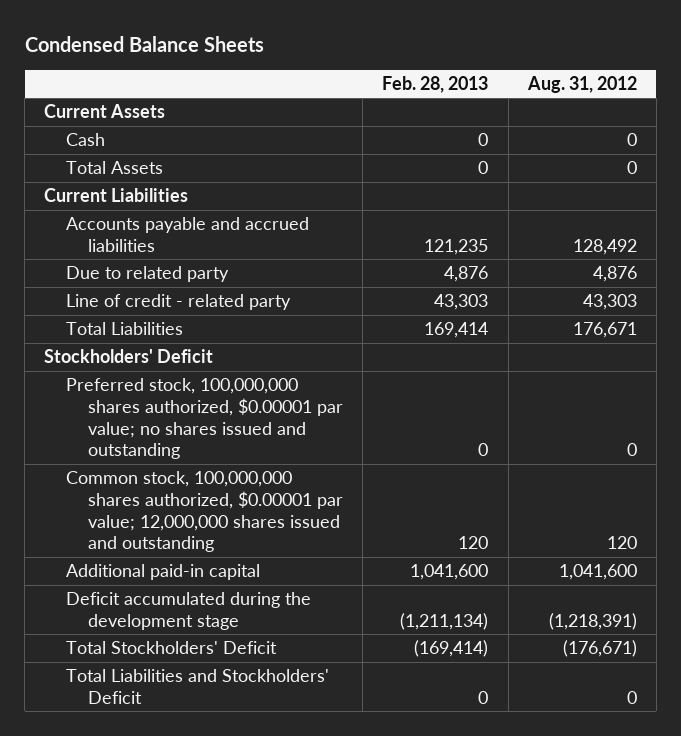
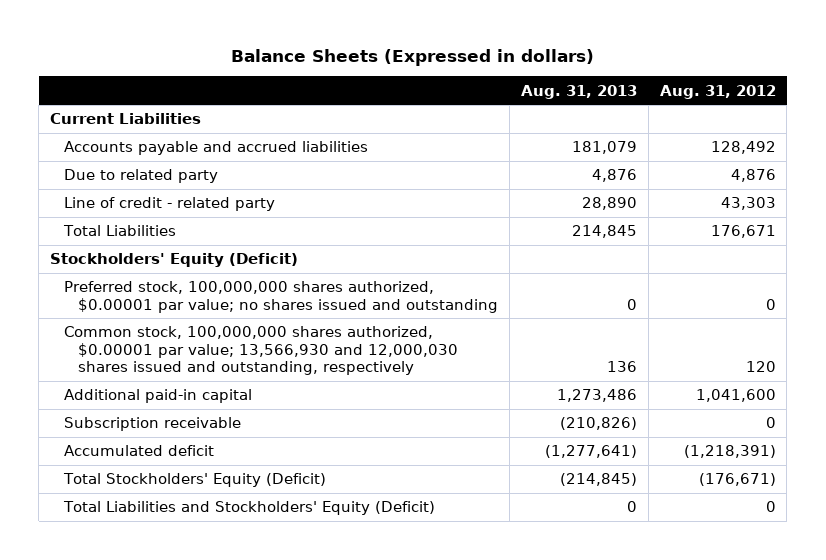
- Condensed Balance Sheets
+ Balance Sheets (Expressed in dollars)
- | Feb. 28, 2013 | Aug. 31, 2012
+ | Aug. 31, 2013 | Aug. 31, 2012
- Current Assets
- Cash | 0 | 0
- Total Assets | 0 | 0
- Stockholders' Deficit
+ Stockholders' Equity (Deficit)
- Common stock, 100,000,000 shares authorized, $0.00001 par value; 12,000,000 shares issued and outstanding | 120 | 120
+ Common stock, 100,000,000 shares authorized, $0.00001 par value; 13,566,930 and 12,000,030 shares issued and outstanding, respectively | 136 | 120
- Deficit accumulated during the development stage | (1,211,134) | (1,218,391)
- Total Stockholders' Deficit | (169,414) | (176,671)
- Total Liabilities and Stockholders' Deficit | 0 | 0
+ Subscription receivable | (210,826) | 0
+ Accumulated deficit | (1,277,641) | (1,218,391)
+ Total Stockholders' Equity (Deficit) | (214,845) | (176,671)
+ Total Liabilities and Stockholders' Equity (Deficit) | 0 | 0

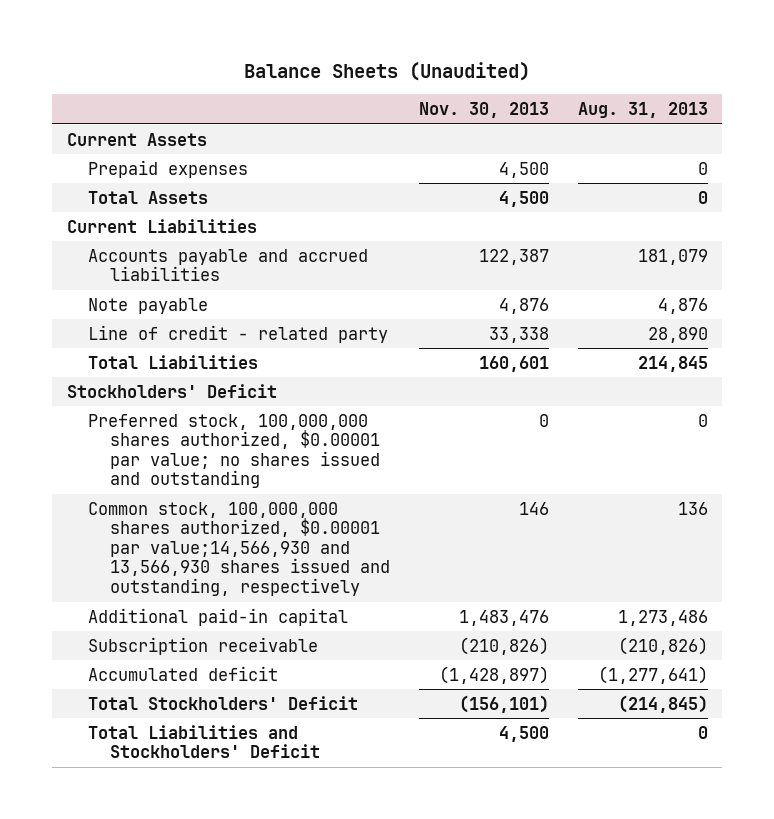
- Balance Sheets (Expressed in dollars)
+ Balance Sheets (Unaudited)
- | Aug. 31, 2013 | Aug. 31, 2012
+ | Nov. 30, 2013 | Aug. 31, 2013
+ Current Assets
+ Prepaid expenses | 4,500 | 0
+ Total Assets | 4,500 | 0
- Due to related party | 4,876 | 4,876
+ Note payable | 4,876 | 4,876
- Stockholders' Equity (Deficit)
+ Stockholders' Deficit
- Common stock, 100,000,000 shares authorized, $0.00001 par value; 13,566,930 and 12,000,030 shares issued and outstanding, respectively | 136 | 120
+ Common stock, 100,000,000 shares authorized, $0.00001 par value;14,566,930 and 13,566,930 shares issued and outstanding, respectively | 146 | 136
- Total Stockholders' Equity (Deficit) | (214,845) | (176,671)
- Total Liabilities and Stockholders' Equity (Deficit) | 0 | 0
+ Total Stockholders' Deficit | (156,101) | (214,845)
+ Total Liabilities and Stockholders' Deficit | 4,500 | 0

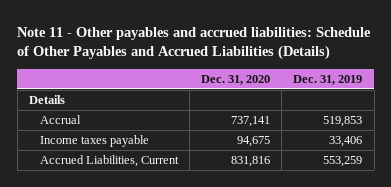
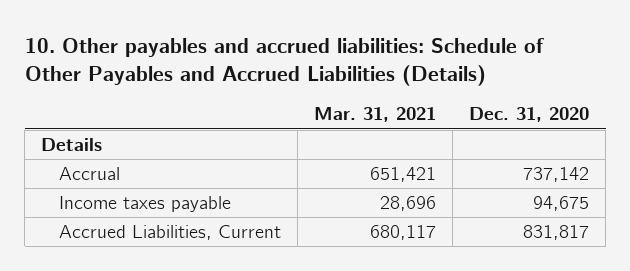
- Note 11 - Other payables and accrued liabilities: Schedule of Other Payables and Accrued Liabilities (Details)
+ 10. Other payables and accrued liabilities: Schedule of Other Payables and Accrued Liabilities (Details)
- | Dec. 31, 2020 | Dec. 31, 2019
+ | Mar. 31, 2021 | Dec. 31, 2020
- Accrual | 737,141 | 519,853
+ Accrual | 651,421 | 737,142
- Accrued Liabilities, Current | 831,816 | 553,259
+ Accrued Liabilities, Current | 680,117 | 831,817

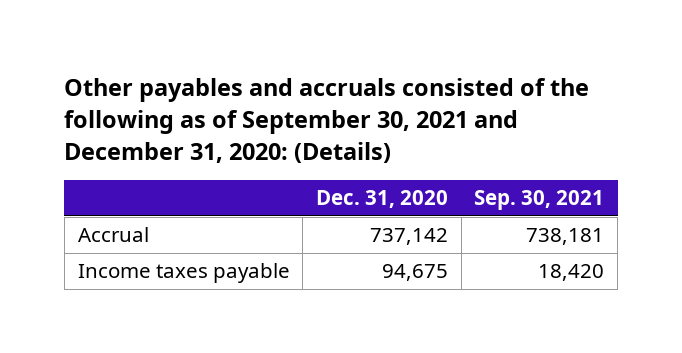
- 10. Other payables and accrued liabilities: Schedule of Other Payables and Accrued Liabilities (Details)
+ Other payables and accruals consisted of the following as of September 30, 2021 and December 31, 2020: (Details)
- | Mar. 31, 2021 | Dec. 31, 2020
+ | Dec. 31, 2020 | Sep. 30, 2021
- Details
- Accrued Liabilities, Current | 680,117 | 831,817

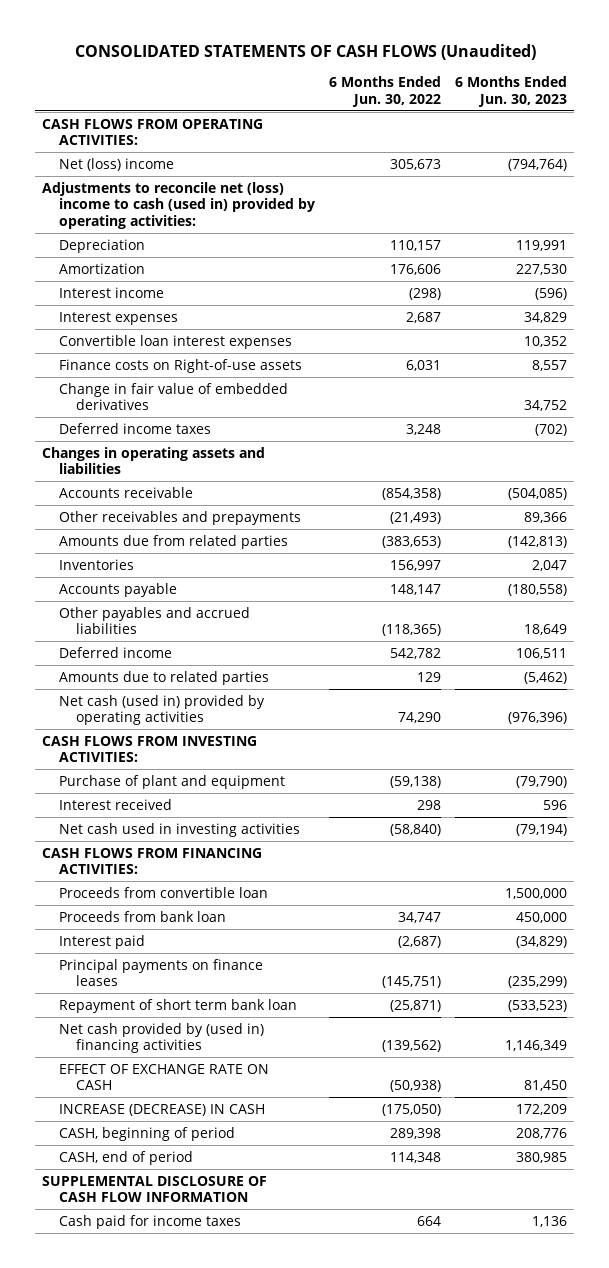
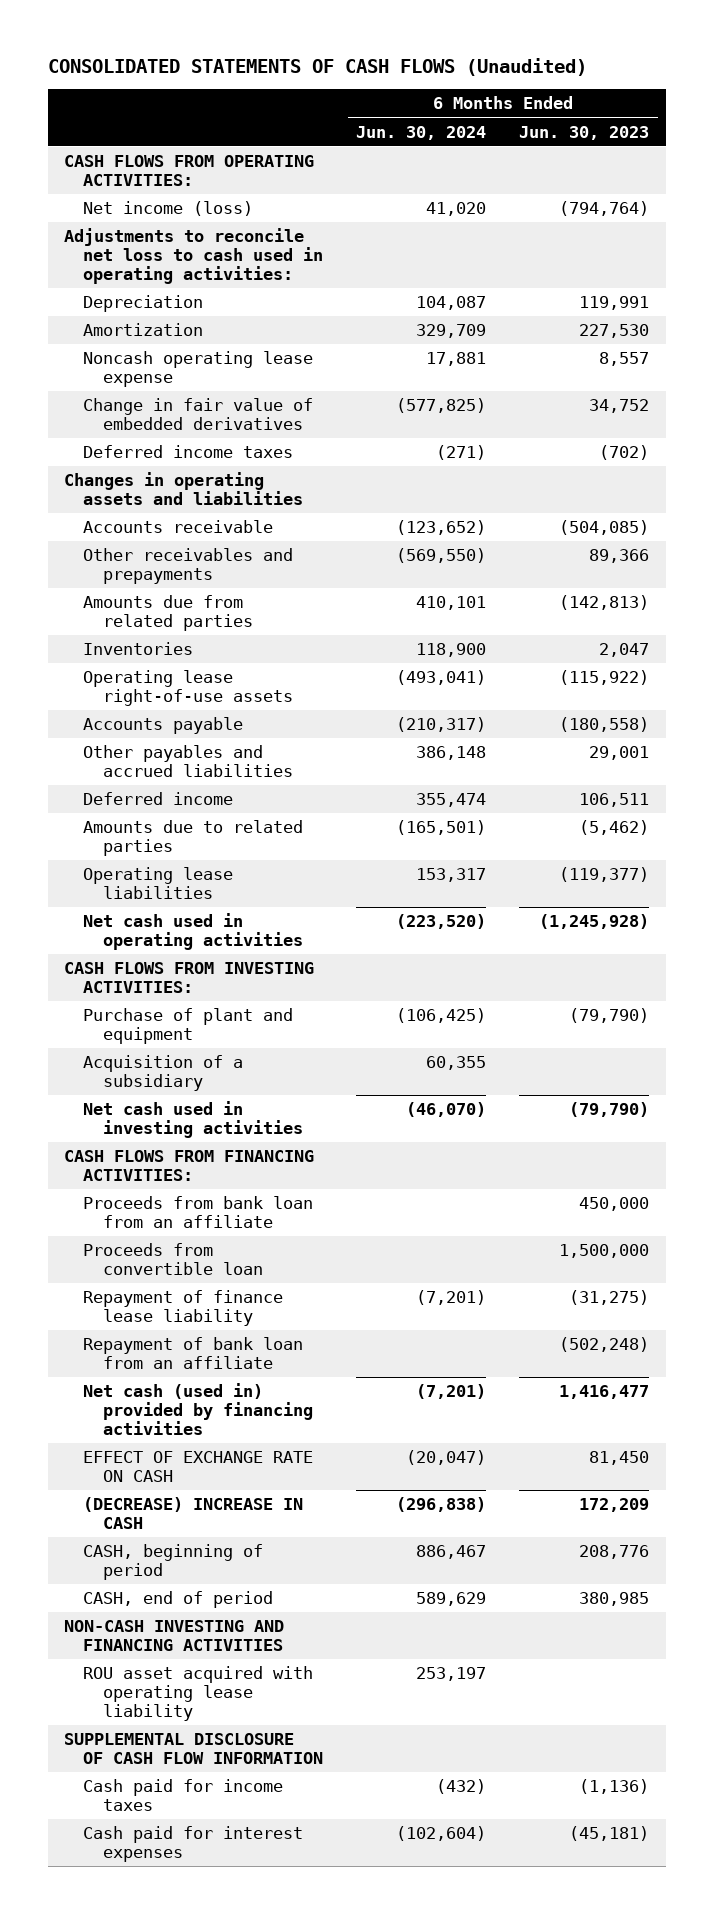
- | 6 Months Ended Jun. 30, 2022 | 6 Months Ended Jun. 30, 2023
+ | 6 Months Ended Jun. 30, 2024 | 6 Months Ended Jun. 30, 2023
- Net (loss) income | 305,673 | (794,764)
- Adjustments to reconcile net (loss) income to cash (used in) provided by operating activities:
+ Net income (loss) | 41,020 | (794,764)
+ Adjustments to reconcile net loss to cash used in operating activities:
- Interest income | (298) | (596)
- Interest expenses | 2,687 | 34,829
- Convertible loan interest expenses | | 10,352
- Finance costs on Right-of-use assets | 6,031 | 8,557
+ Noncash operating lease expense | 17,881 | 8,557
+ Operating lease right-of-use assets | (493,041) | (115,922)
- Other payables and accrued liabilities | (118,365) | 18,649
+ Other payables and accrued liabilities | 386,148 | 29,001
- Net cash (used in) provided by operating activities | 74,290 | (976,396)
+ Operating lease liabilities | 153,317 | (119,377)
+ Net cash used in operating activities | (223,520) | (1,245,928)
- Interest received | 298 | 596
- Net cash used in investing activities | (58,840) | (79,194)
+ Acquisition of a subsidiary | 60,355 |
+ Net cash used in investing activities | (46,070) | (79,790)
+ Proceeds from bank loan from an affiliate | | 450,000
- Proceeds from bank loan | 34,747 | 450,000
- Interest paid | (2,687) | (34,829)
- Principal payments on finance leases | (145,751) | (235,299)
- Repayment of short term bank loan | (25,871) | (533,523)
- Net cash provided by (used in) financing activities | (139,562) | 1,146,349
+ Repayment of finance lease liability | (7,201) | (31,275)
+ Repayment of bank loan from an affiliate | | (502,248)
+ Net cash (used in) provided by financing activities | (7,201) | 1,416,477
- INCREASE (DECREASE) IN CASH | (175,050) | 172,209
+ (DECREASE) INCREASE IN CASH | (296,838) | 172,209
+ NON-CASH INVESTING AND FINANCING ACTIVITIES
+ ROU asset acquired with operating lease liability | 253,197 |
- Cash paid for income taxes | 664 | 1,136
+ Cash paid for income taxes | (432) | (1,136)
+ Cash paid for interest expenses | (102,604) | (45,181)

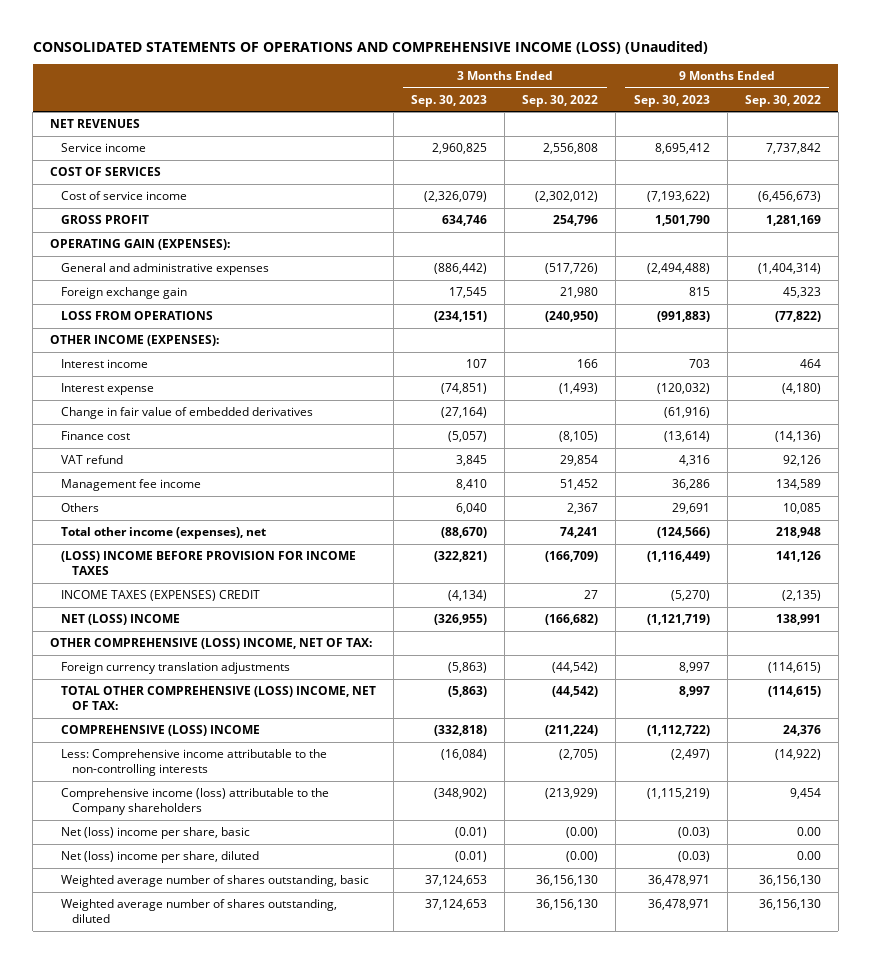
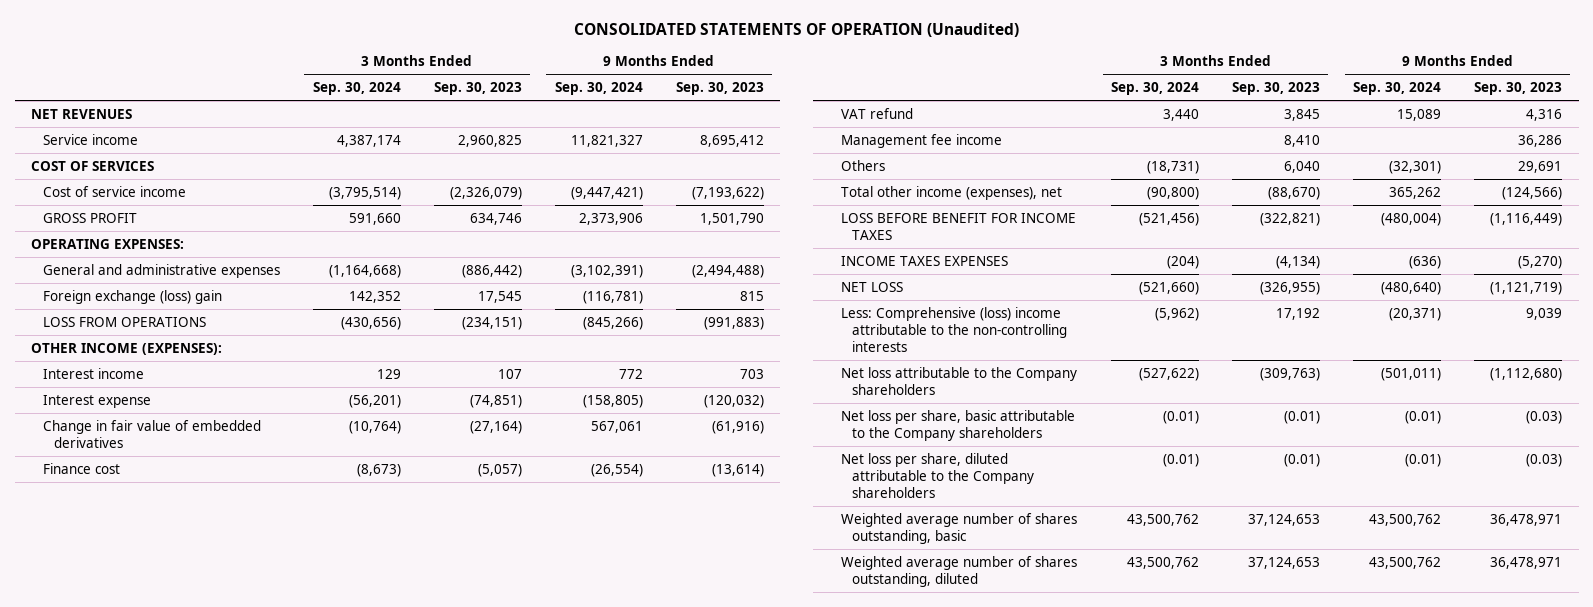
- CONSOLIDATED STATEMENTS OF OPERATIONS AND COMPREHENSIVE INCOME (LOSS) (Unaudited)
+ CONSOLIDATED STATEMENTS OF OPERATION (Unaudited)
- | 3 Months Ended Sep. 30, 2023 | 3 Months Ended Sep. 30, 2022 | 9 Months Ended Sep. 30, 2023 | 9 Months Ended Sep. 30, 2022
+ | 3 Months Ended Sep. 30, 2024 | 3 Months Ended Sep. 30, 2023 | 9 Months Ended Sep. 30, 2024 | 9 Months Ended Sep. 30, 2023
- OPERATING GAIN (EXPENSES):
+ OPERATING EXPENSES:
- Foreign exchange gain | 17,545 | 21,980 | 815 | 45,323
+ Foreign exchange (loss) gain | 142,352 | 17,545 | (116,781) | 815
- (LOSS) INCOME BEFORE PROVISION FOR INCOME TAXES | (322,821) | (166,709) | (1,116,449) | 141,126
- INCOME TAXES (EXPENSES) CREDIT | (4,134) | 27 | (5,270) | (2,135)
- NET (LOSS) INCOME | (326,955) | (166,682) | (1,121,719) | 138,991
- OTHER COMPREHENSIVE (LOSS) INCOME, NET OF TAX:
- Foreign currency translation adjustments | (5,863) | (44,542) | 8,997 | (114,615)
- TOTAL OTHER COMPREHENSIVE (LOSS) INCOME, NET OF TAX: | (5,863) | (44,542) | 8,997 | (114,615)
- COMPREHENSIVE (LOSS) INCOME | (332,818) | (211,224) | (1,112,722) | 24,376
- Less: Comprehensive income attributable to the non-controlling interests | (16,084) | (2,705) | (2,497) | (14,922)
- Comprehensive income (loss) attributable to the Company shareholders | (348,902) | (213,929) | (1,115,219) | 9,454
- Net (loss) income per share, basic | (0.01) | (0.00) | (0.03) | 0.00
- Net (loss) income per share, diluted | (0.01) | (0.00) | (0.03) | 0.00
+ LOSS BEFORE BENEFIT FOR INCOME TAXES | (521,456) | (322,821) | (480,004) | (1,116,449)
+ INCOME TAXES EXPENSES | (204) | (4,134) | (636) | (5,270)
+ NET LOSS | (521,660) | (326,955) | (480,640) | (1,121,719)
+ Less: Comprehensive (loss) income attributable to the non-controlling interests | (5,962) | 17,192 | (20,371) | 9,039
+ Net loss attributable to the Company shareholders | (527,622) | (309,763) | (501,011) | (1,112,680)
+ Net loss per share, basic attributable to the Company shareholders | (0.01) | (0.01) | (0.01) | (0.03)
+ Net loss per share, diluted attributable to the Company shareholders | (0.01) | (0.01) | (0.01) | (0.03)

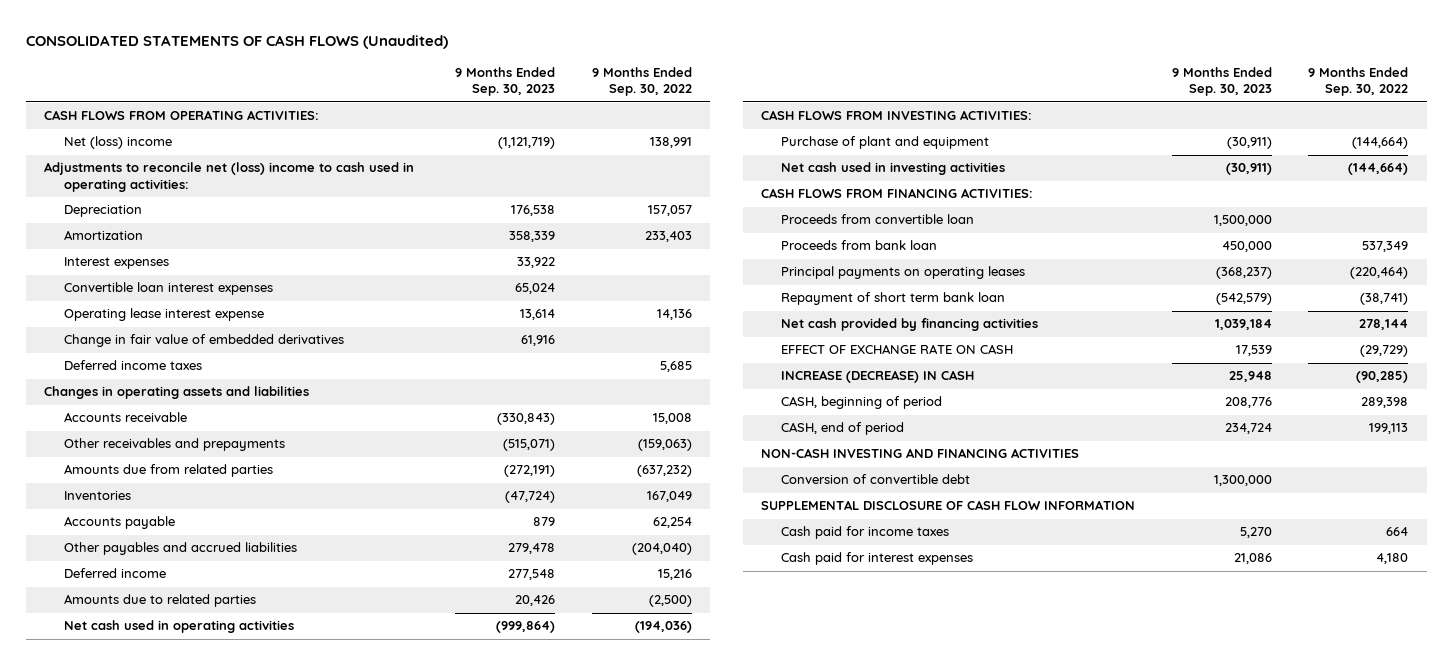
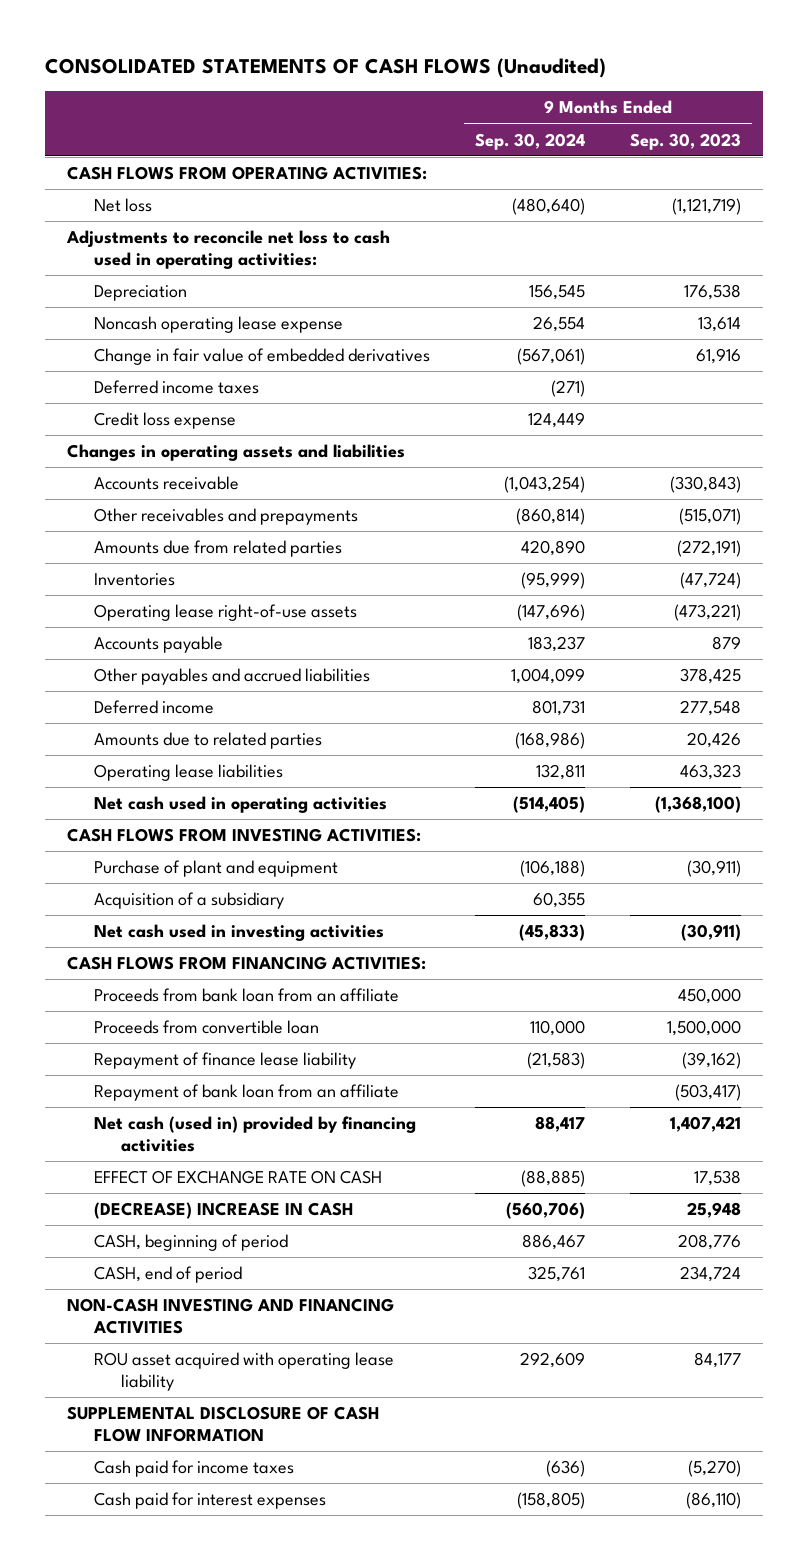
- | 9 Months Ended Sep. 30, 2023 | 9 Months Ended Sep. 30, 2022
+ | 9 Months Ended Sep. 30, 2024 | 9 Months Ended Sep. 30, 2023
- Net (loss) income | (1,121,719) | 138,991
- Adjustments to reconcile net (loss) income to cash used in operating activities:
+ Net loss | (480,640) | (1,121,719)
+ Adjustments to reconcile net loss to cash used in operating activities:
- Amortization | 358,339 | 233,403
- Interest expenses | 33,922 |
- Convertible loan interest expenses | 65,024 |
- Operating lease interest expense | 13,614 | 14,136
+ Noncash operating lease expense | 26,554 | 13,614
+ Credit loss expense | 124,449 |
+ Operating lease right-of-use assets | (147,696) | (473,221)
- Other payables and accrued liabilities | 279,478 | (204,040)
+ Other payables and accrued liabilities | 1,004,099 | 378,425
- Net cash used in operating activities | (999,864) | (194,036)
+ Operating lease liabilities | 132,811 | 463,323
+ Net cash used in operating activities | (514,405) | (1,368,100)
+ Acquisition of a subsidiary | 60,355 |
+ Proceeds from bank loan from an affiliate | | 450,000
- Proceeds from bank loan | 450,000 | 537,349
- Principal payments on operating leases | (368,237) | (220,464)
- Repayment of short term bank loan | (542,579) | (38,741)
- Net cash provided by financing activities | 1,039,184 | 278,144
- EFFECT OF EXCHANGE RATE ON CASH | 17,539 | (29,729)
- INCREASE (DECREASE) IN CASH | 25,948 | (90,285)
+ Repayment of finance lease liability | (21,583) | (39,162)
+ Repayment of bank loan from an affiliate | | (503,417)
+ Net cash (used in) provided by financing activities | 88,417 | 1,407,421
+ EFFECT OF EXCHANGE RATE ON CASH | (88,885) | 17,538
+ (DECREASE) INCREASE IN CASH | (560,706) | 25,948
- Conversion of convertible debt | 1,300,000 |
+ ROU asset acquired with operating lease liability | 292,609 | 84,177
- Cash paid for income taxes | 5,270 | 664
- Cash paid for interest expenses | 21,086 | 4,180
+ Cash paid for income taxes | (636) | (5,270)
+ Cash paid for interest expenses | (158,805) | (86,110)

